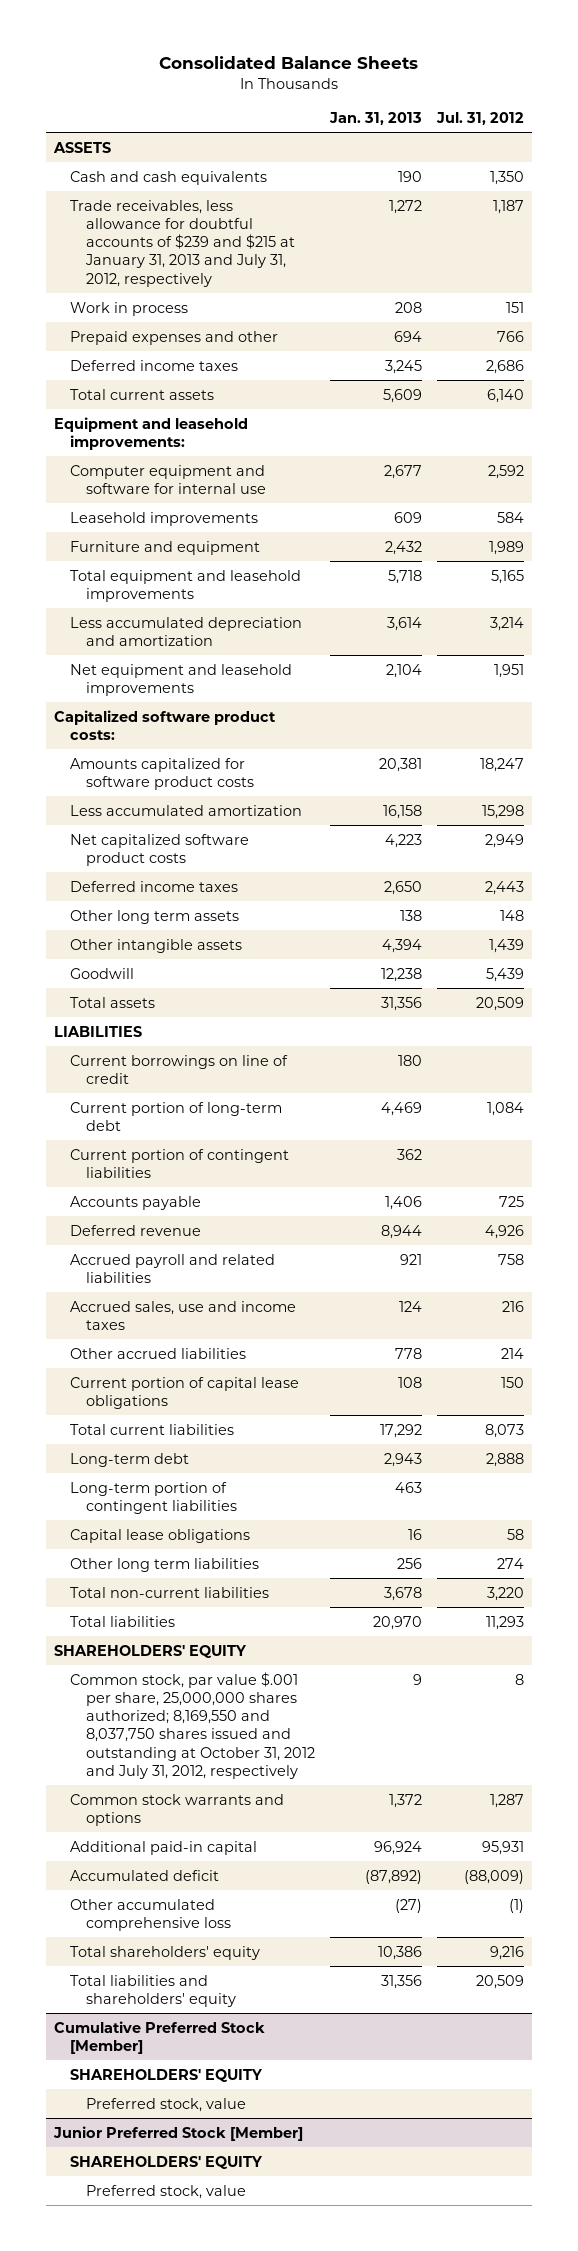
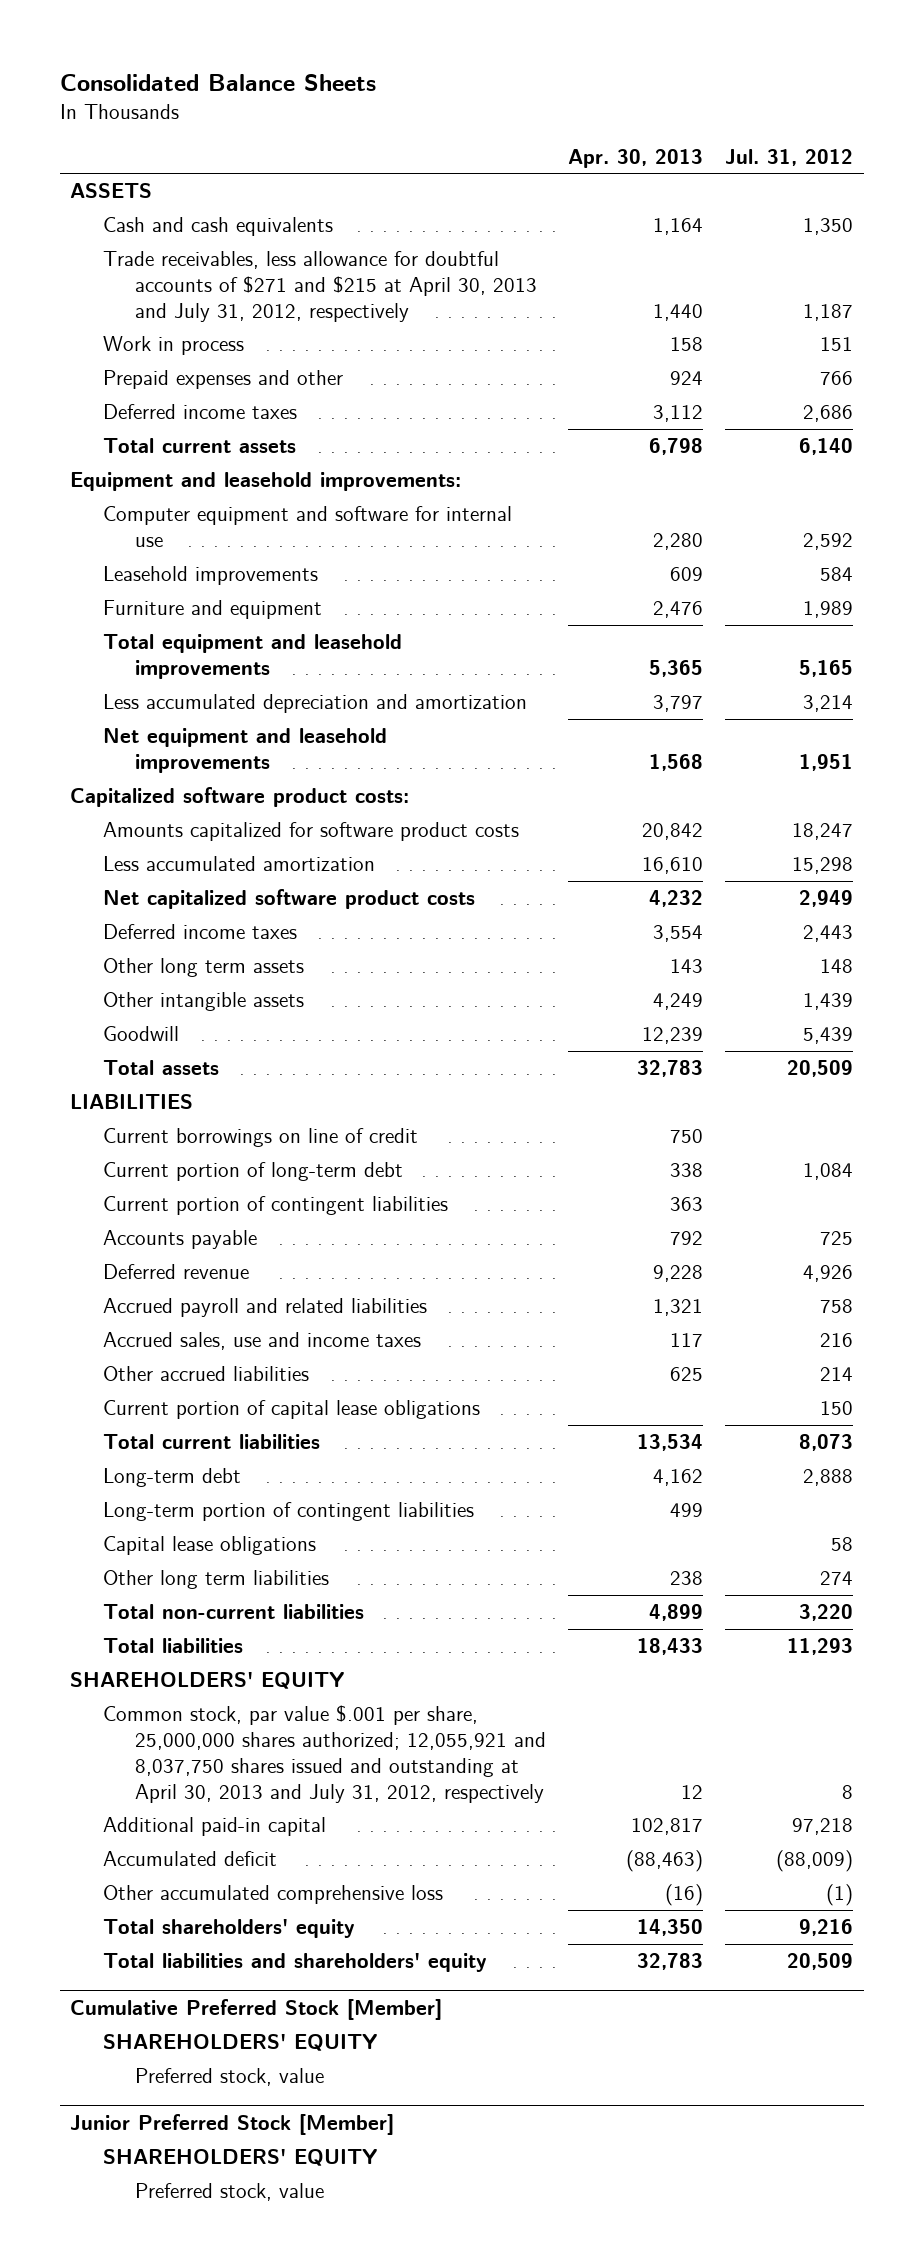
- | Jan. 31, 2013 | Jul. 31, 2012
+ | Apr. 30, 2013 | Jul. 31, 2012
- Trade receivables, less allowance for doubtful accounts of $239 and $215 at January 31, 2013 and July 31, 2012, respectively | 1,272 | 1,187
+ Trade receivables, less allowance for doubtful accounts of $271 and $215 at April 30, 2013 and July 31, 2012, respectively | 1,440 | 1,187
- Common stock, par value $.001 per share, 25,000,000 shares authorized; 8,169,550 and 8,037,750 shares issued and outstanding at October 31, 2012 and July 31, 2012, respectively | 9 | 8
- Common stock warrants and options | 1,372 | 1,287
- Additional paid-in capital | 96,924 | 95,931
+ Common stock, par value $.001 per share, 25,000,000 shares authorized; 12,055,921 and 8,037,750 shares issued and outstanding at April 30, 2013 and July 31, 2012, respectively | 12 | 8
+ Additional paid-in capital | 102,817 | 97,218

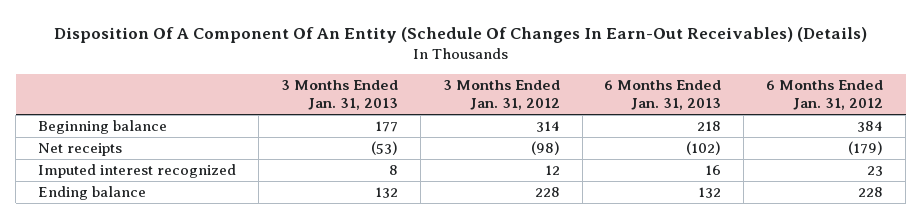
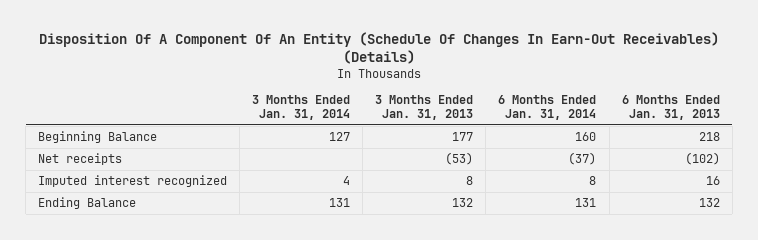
- | 3 Months Ended Jan. 31, 2013 | 3 Months Ended Jan. 31, 2012 | 6 Months Ended Jan. 31, 2013 | 6 Months Ended Jan. 31, 2012
+ | 3 Months Ended Jan. 31, 2014 | 3 Months Ended Jan. 31, 2013 | 6 Months Ended Jan. 31, 2014 | 6 Months Ended Jan. 31, 2013
- Beginning balance | 177 | 314 | 218 | 384
+ Beginning Balance | 127 | 177 | 160 | 218
- Ending balance | 132 | 228 | 132 | 228
+ Ending Balance | 131 | 132 | 131 | 132

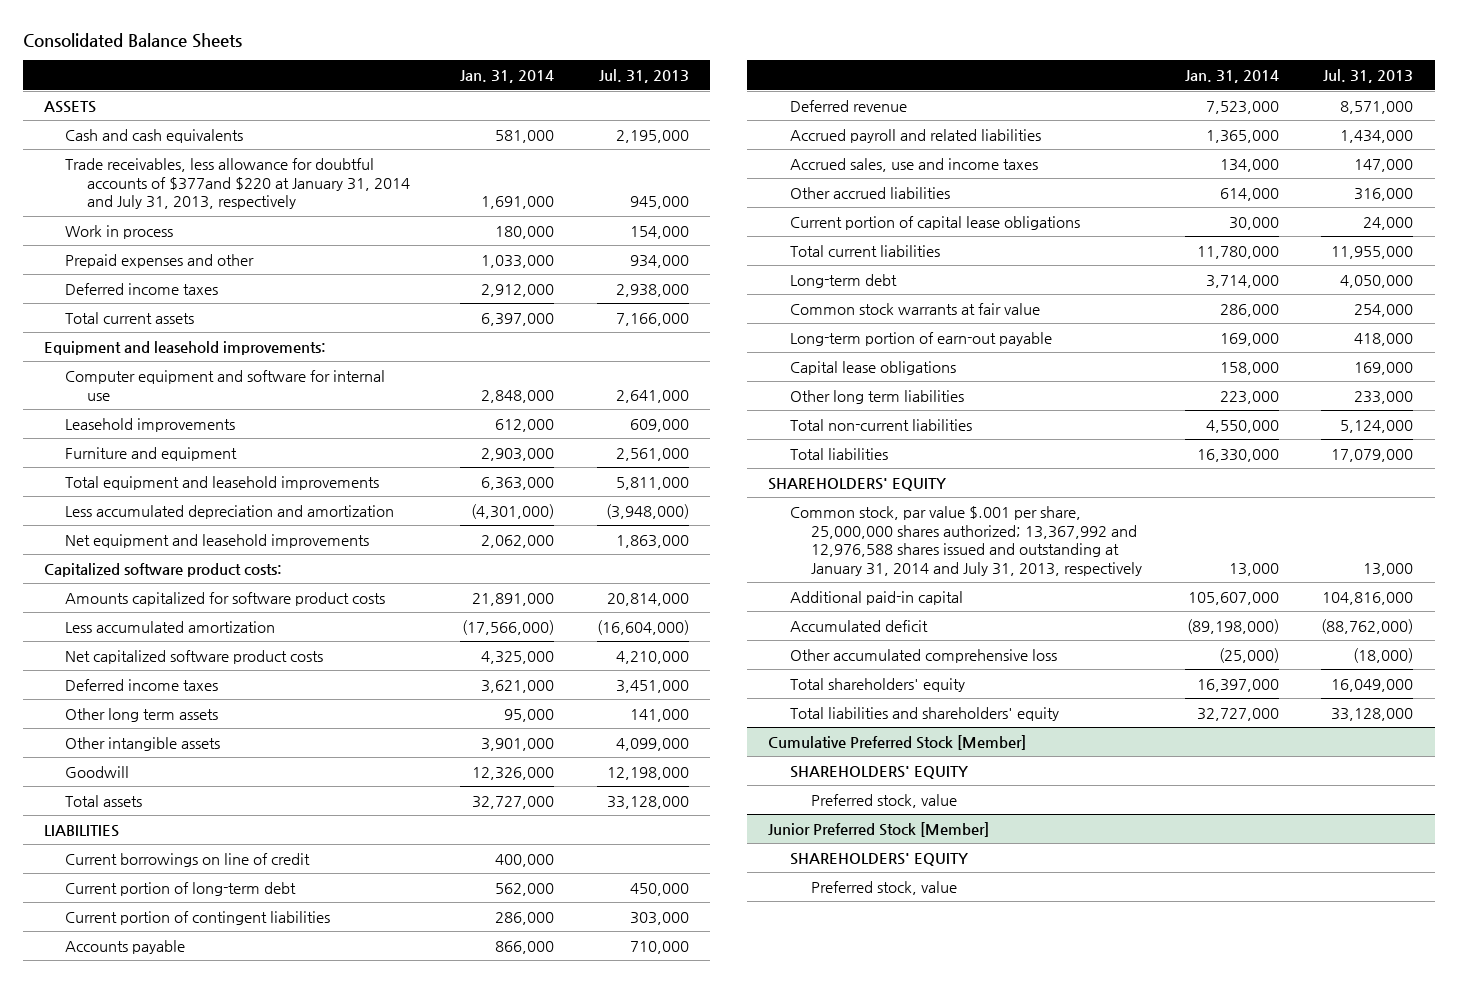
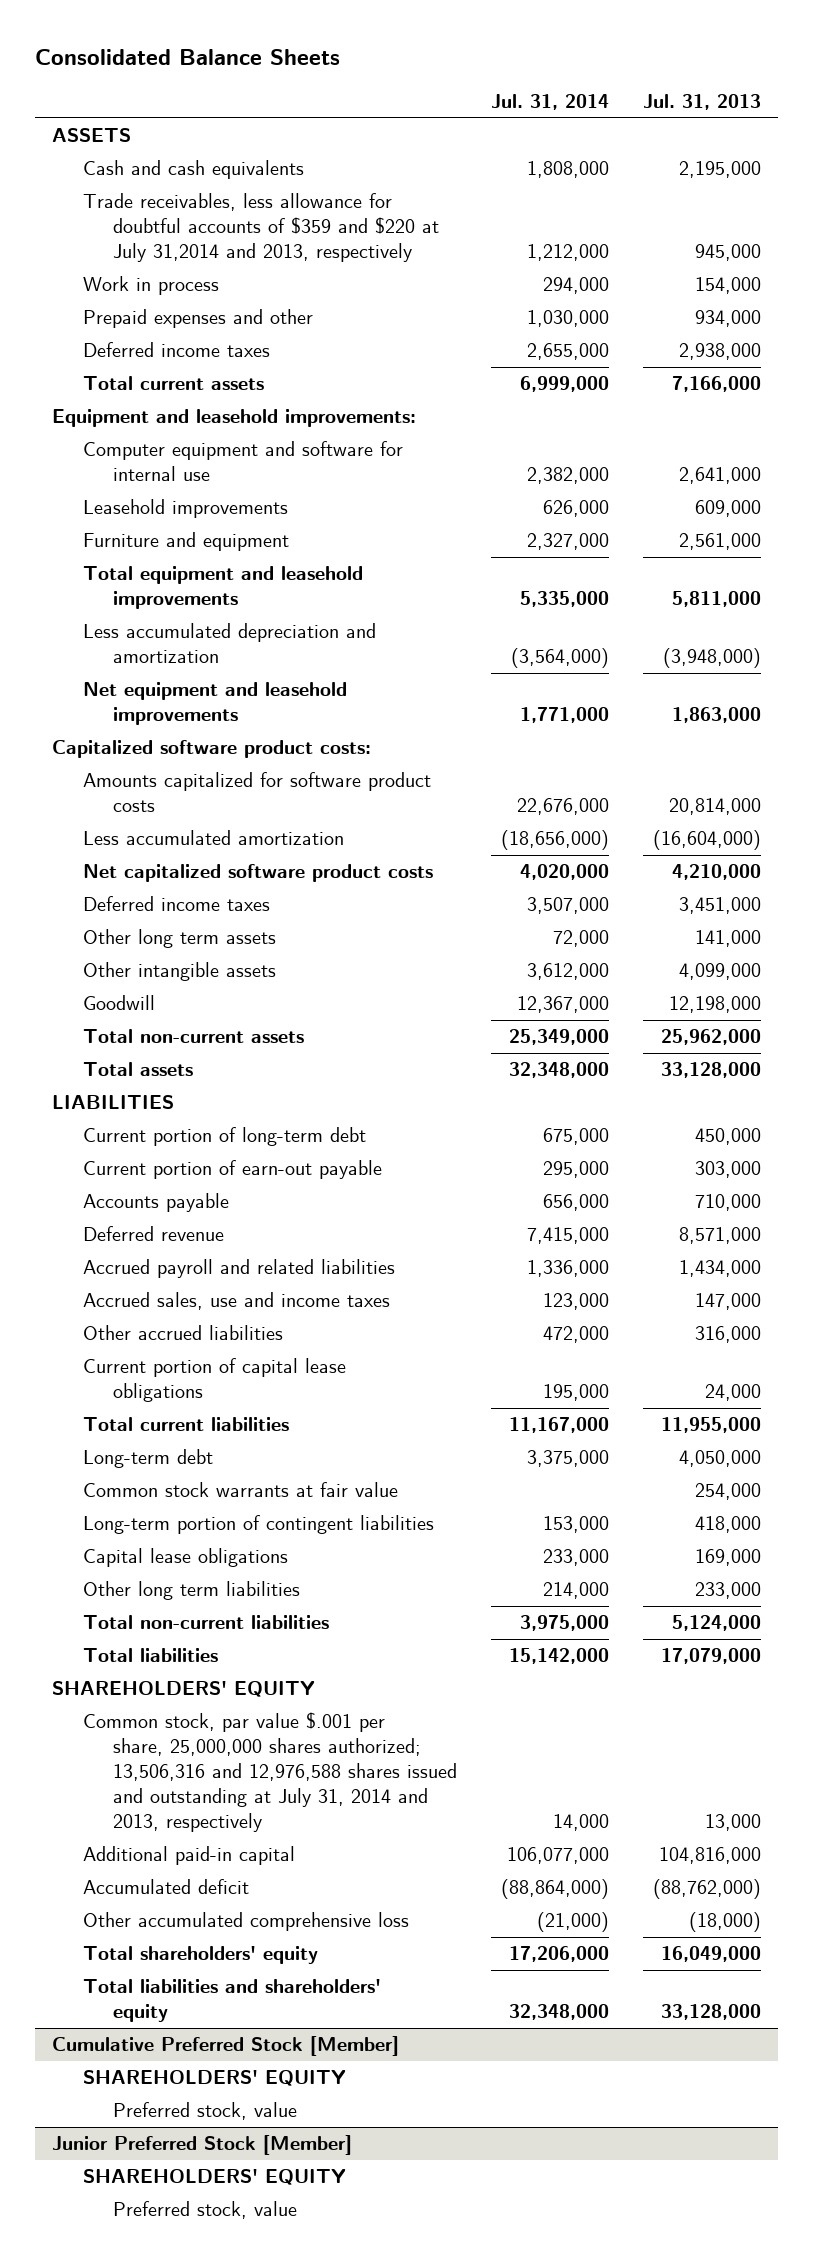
- | Jan. 31, 2014 | Jul. 31, 2013
+ | Jul. 31, 2014 | Jul. 31, 2013
- Trade receivables, less allowance for doubtful accounts of $377and $220 at January 31, 2014 and July 31, 2013, respectively | 1,691,000 | 945,000
+ Trade receivables, less allowance for doubtful accounts of $359 and $220 at July 31,2014 and 2013, respectively | 1,212,000 | 945,000
+ Total non-current assets | 25,349,000 | 25,962,000
- Current borrowings on line of credit | 400,000 |
- Current portion of contingent liabilities | 286,000 | 303,000
+ Current portion of earn-out payable | 295,000 | 303,000
- Long-term portion of earn-out payable | 169,000 | 418,000
+ Long-term portion of contingent liabilities | 153,000 | 418,000
- Common stock, par value $.001 per share, 25,000,000 shares authorized; 13,367,992 and 12,976,588 shares issued and outstanding at January 31, 2014 and July 31, 2013, respectively | 13,000 | 13,000
+ Common stock, par value $.001 per share, 25,000,000 shares authorized; 13,506,316 and 12,976,588 shares issued and outstanding at July 31, 2014 and 2013, respectively | 14,000 | 13,000

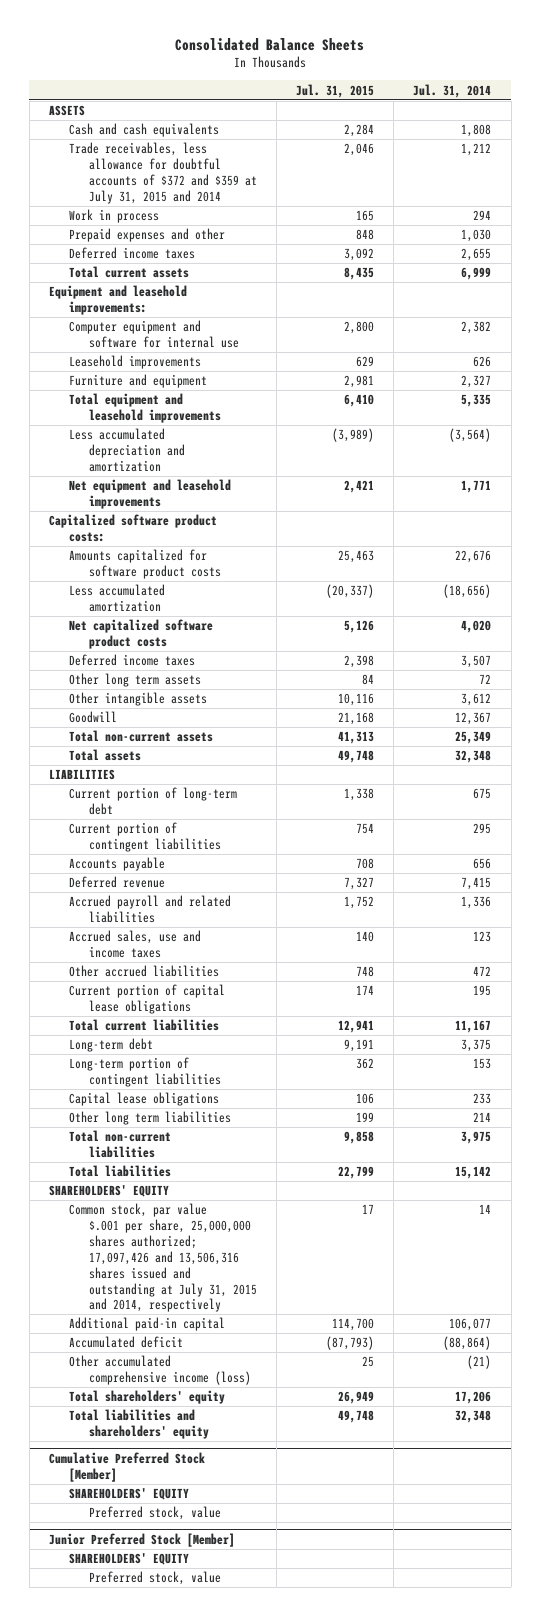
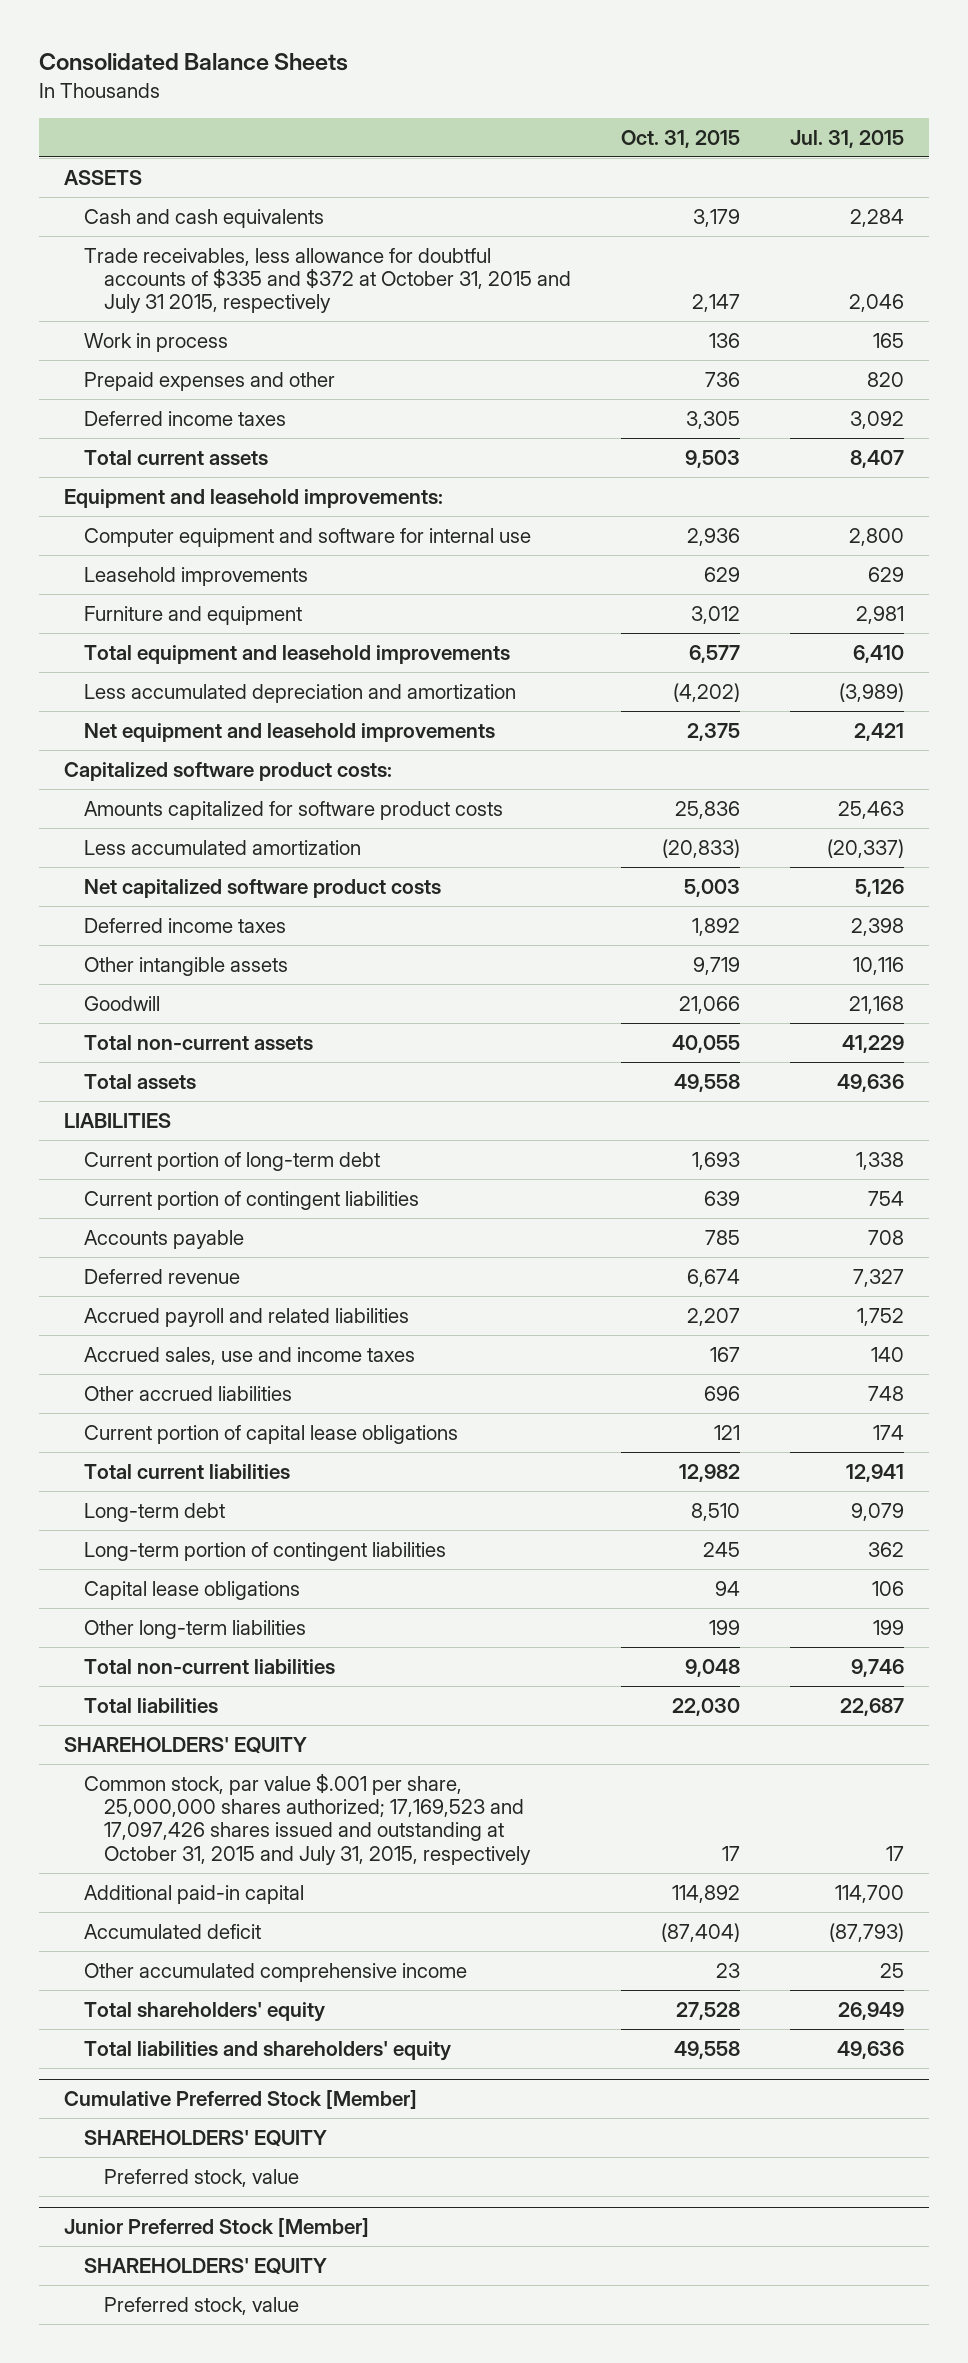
- | Jul. 31, 2015 | Jul. 31, 2014
+ | Oct. 31, 2015 | Jul. 31, 2015
- Trade receivables, less allowance for doubtful accounts of $372 and $359 at July 31, 2015 and 2014 | 2,046 | 1,212
+ Trade receivables, less allowance for doubtful accounts of $335 and $372 at October 31, 2015 and July 31 2015, respectively | 2,147 | 2,046
- Prepaid expenses and other | 848 | 1,030
+ Prepaid expenses and other | 736 | 820
- Total current assets | 8,435 | 6,999
+ Total current assets | 9,503 | 8,407
- Other long term assets | 84 | 72
- Total non-current assets | 41,313 | 25,349
- Total assets | 49,748 | 32,348
+ Total non-current assets | 40,055 | 41,229
+ Total assets | 49,558 | 49,636
- Long-term debt | 9,191 | 3,375
+ Long-term debt | 8,510 | 9,079
- Other long term liabilities | 199 | 214
- Total non-current liabilities | 9,858 | 3,975
- Total liabilities | 22,799 | 15,142
+ Other long-term liabilities | 199 | 199
+ Total non-current liabilities | 9,048 | 9,746
+ Total liabilities | 22,030 | 22,687
- Common stock, par value $.001 per share, 25,000,000 shares authorized; 17,097,426 and 13,506,316 shares issued and outstanding at July 31, 2015 and 2014, respectively | 17 | 14
+ Common stock, par value $.001 per share, 25,000,000 shares authorized; 17,169,523 and 17,097,426 shares issued and outstanding at October 31, 2015 and July 31, 2015, respectively | 17 | 17
- Other accumulated comprehensive income (loss) | 25 | (21)
+ Other accumulated comprehensive income | 23 | 25
- Total liabilities and shareholders' equity | 49,748 | 32,348
+ Total liabilities and shareholders' equity | 49,558 | 49,636

